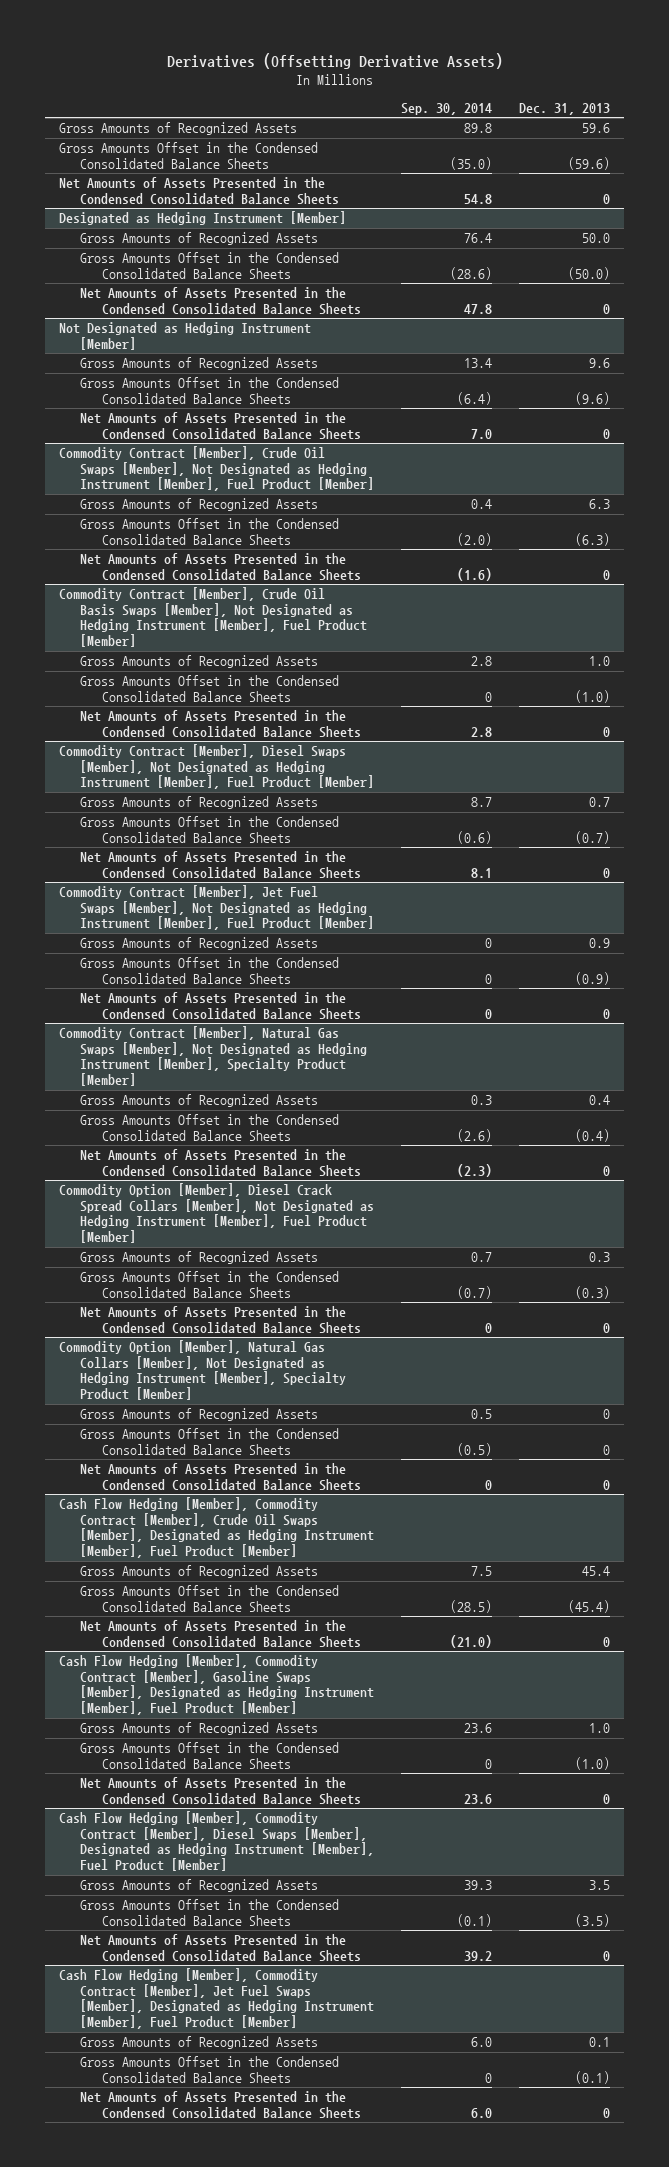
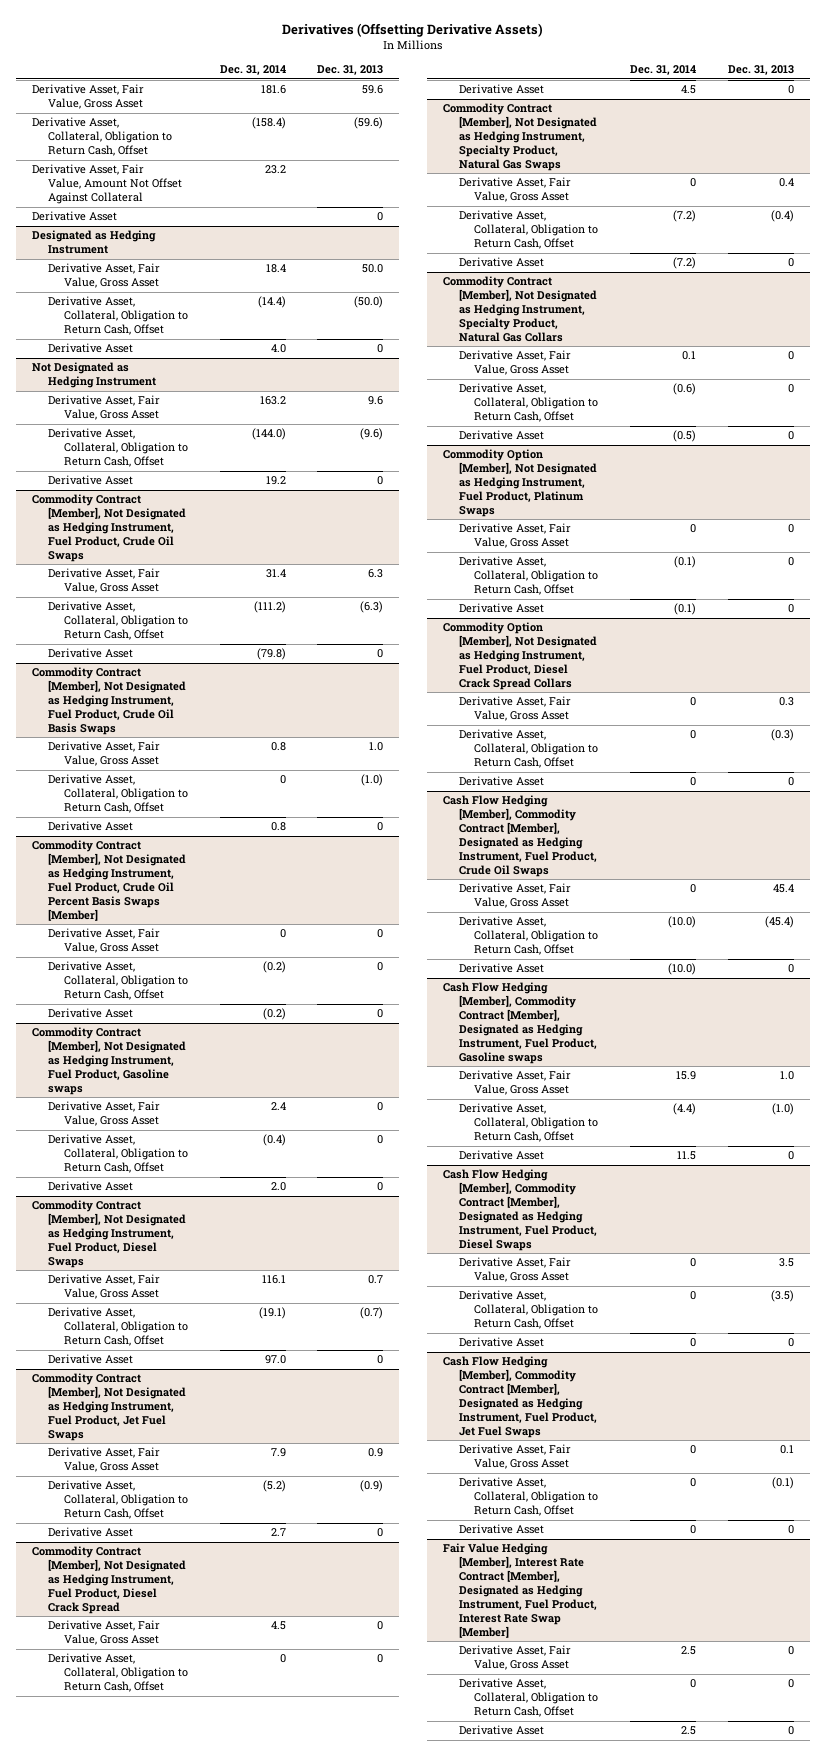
- | Sep. 30, 2014 | Dec. 31, 2013
+ | Dec. 31, 2014 | Dec. 31, 2013
- Gross Amounts of Recognized Assets | 89.8 | 59.6
- Gross Amounts Offset in the Condensed Consolidated Balance Sheets | (35.0) | (59.6)
- Net Amounts of Assets Presented in the Condensed Consolidated Balance Sheets | 54.8 | 0
- Designated as Hedging Instrument [Member]
- Gross Amounts of Recognized Assets | 76.4 | 50.0
- Gross Amounts Offset in the Condensed Consolidated Balance Sheets | (28.6) | (50.0)
- Net Amounts of Assets Presented in the Condensed Consolidated Balance Sheets | 47.8 | 0
- Not Designated as Hedging Instrument [Member]
- Gross Amounts of Recognized Assets | 13.4 | 9.6
- Gross Amounts Offset in the Condensed Consolidated Balance Sheets | (6.4) | (9.6)
- Net Amounts of Assets Presented in the Condensed Consolidated Balance Sheets | 7.0 | 0
- Commodity Contract [Member], Crude Oil Swaps [Member], Not Designated as Hedging Instrument [Member], Fuel Product [Member]
- Gross Amounts of Recognized Assets | 0.4 | 6.3
- Gross Amounts Offset in the Condensed Consolidated Balance Sheets | (2.0) | (6.3)
- Net Amounts of Assets Presented in the Condensed Consolidated Balance Sheets | (1.6) | 0
- Commodity Contract [Member], Crude Oil Basis Swaps [Member], Not Designated as Hedging Instrument [Member], Fuel Product [Member]
- Gross Amounts of Recognized Assets | 2.8 | 1.0
- Gross Amounts Offset in the Condensed Consolidated Balance Sheets | 0 | (1.0)
- Net Amounts of Assets Presented in the Condensed Consolidated Balance Sheets | 2.8 | 0
- Commodity Contract [Member], Diesel Swaps [Member], Not Designated as Hedging Instrument [Member], Fuel Product [Member]
- Gross Amounts of Recognized Assets | 8.7 | 0.7
- Gross Amounts Offset in the Condensed Consolidated Balance Sheets | (0.6) | (0.7)
- Net Amounts of Assets Presented in the Condensed Consolidated Balance Sheets | 8.1 | 0
- Commodity Contract [Member], Jet Fuel Swaps [Member], Not Designated as Hedging Instrument [Member], Fuel Product [Member]
- Gross Amounts of Recognized Assets | 0 | 0.9
- Gross Amounts Offset in the Condensed Consolidated Balance Sheets | 0 | (0.9)
- Net Amounts of Assets Presented in the Condensed Consolidated Balance Sheets | 0 | 0
- Commodity Contract [Member], Natural Gas Swaps [Member], Not Designated as Hedging Instrument [Member], Specialty Product [Member]
- Gross Amounts of Recognized Assets | 0.3 | 0.4
- Gross Amounts Offset in the Condensed Consolidated Balance Sheets | (2.6) | (0.4)
- Net Amounts of Assets Presented in the Condensed Consolidated Balance Sheets | (2.3) | 0
- Commodity Option [Member], Diesel Crack Spread Collars [Member], Not Designated as Hedging Instrument [Member], Fuel Product [Member]
- Gross Amounts of Recognized Assets | 0.7 | 0.3
- Gross Amounts Offset in the Condensed Consolidated Balance Sheets | (0.7) | (0.3)
- Net Amounts of Assets Presented in the Condensed Consolidated Balance Sheets | 0 | 0
- Commodity Option [Member], Natural Gas Collars [Member], Not Designated as Hedging Instrument [Member], Specialty Product [Member]
- Gross Amounts of Recognized Assets | 0.5 | 0
- Gross Amounts Offset in the Condensed Consolidated Balance Sheets | (0.5) | 0
- Net Amounts of Assets Presented in the Condensed Consolidated Balance Sheets | 0 | 0
- Cash Flow Hedging [Member], Commodity Contract [Member], Crude Oil Swaps [Member], Designated as Hedging Instrument [Member], Fuel Product [Member]
- Gross Amounts of Recognized Assets | 7.5 | 45.4
- Gross Amounts Offset in the Condensed Consolidated Balance Sheets | (28.5) | (45.4)
- Net Amounts of Assets Presented in the Condensed Consolidated Balance Sheets | (21.0) | 0
- Cash Flow Hedging [Member], Commodity Contract [Member], Gasoline Swaps [Member], Designated as Hedging Instrument [Member], Fuel Product [Member]
- Gross Amounts of Recognized Assets | 23.6 | 1.0
- Gross Amounts Offset in the Condensed Consolidated Balance Sheets | 0 | (1.0)
- Net Amounts of Assets Presented in the Condensed Consolidated Balance Sheets | 23.6 | 0
- Cash Flow Hedging [Member], Commodity Contract [Member], Diesel Swaps [Member], Designated as Hedging Instrument [Member], Fuel Product [Member]
- Gross Amounts of Recognized Assets | 39.3 | 3.5
- Gross Amounts Offset in the Condensed Consolidated Balance Sheets | (0.1) | (3.5)
- Net Amounts of Assets Presented in the Condensed Consolidated Balance Sheets | 39.2 | 0
- Cash Flow Hedging [Member], Commodity Contract [Member], Jet Fuel Swaps [Member], Designated as Hedging Instrument [Member], Fuel Product [Member]
- Gross Amounts of Recognized Assets | 6.0 | 0.1
- Gross Amounts Offset in the Condensed Consolidated Balance Sheets | 0 | (0.1)
- Net Amounts of Assets Presented in the Condensed Consolidated Balance Sheets | 6.0 | 0
+ Derivative Asset, Fair Value, Gross Asset | 181.6 | 59.6
+ Derivative Asset, Collateral, Obligation to Return Cash, Offset | (158.4) | (59.6)
+ Derivative Asset, Fair Value, Amount Not Offset Against Collateral | 23.2 |
+ Derivative Asset | | 0
+ Designated as Hedging Instrument
+ Derivative Asset, Fair Value, Gross Asset | 18.4 | 50.0
+ Derivative Asset, Collateral, Obligation to Return Cash, Offset | (14.4) | (50.0)
+ Derivative Asset | 4.0 | 0
+ Not Designated as Hedging Instrument
+ Derivative Asset, Fair Value, Gross Asset | 163.2 | 9.6
+ Derivative Asset, Collateral, Obligation to Return Cash, Offset | (144.0) | (9.6)
+ Derivative Asset | 19.2 | 0
+ Commodity Contract [Member], Not Designated as Hedging Instrument, Fuel Product, Crude Oil Swaps
+ Derivative Asset, Fair Value, Gross Asset | 31.4 | 6.3
+ Derivative Asset, Collateral, Obligation to Return Cash, Offset | (111.2) | (6.3)
+ Derivative Asset | (79.8) | 0
+ Commodity Contract [Member], Not Designated as Hedging Instrument, Fuel Product, Crude Oil Basis Swaps
+ Derivative Asset, Fair Value, Gross Asset | 0.8 | 1.0
+ Derivative Asset, Collateral, Obligation to Return Cash, Offset | 0 | (1.0)
+ Derivative Asset | 0.8 | 0
+ Commodity Contract [Member], Not Designated as Hedging Instrument, Fuel Product, Crude Oil Percent Basis Swaps [Member]
+ Derivative Asset, Fair Value, Gross Asset | 0 | 0
+ Derivative Asset, Collateral, Obligation to Return Cash, Offset | (0.2) | 0
+ Derivative Asset | (0.2) | 0
+ Commodity Contract [Member], Not Designated as Hedging Instrument, Fuel Product, Gasoline swaps
+ Derivative Asset, Fair Value, Gross Asset | 2.4 | 0
+ Derivative Asset, Collateral, Obligation to Return Cash, Offset | (0.4) | 0
+ Derivative Asset | 2.0 | 0
+ Commodity Contract [Member], Not Designated as Hedging Instrument, Fuel Product, Diesel Swaps
+ Derivative Asset, Fair Value, Gross Asset | 116.1 | 0.7
+ Derivative Asset, Collateral, Obligation to Return Cash, Offset | (19.1) | (0.7)
+ Derivative Asset | 97.0 | 0
+ Commodity Contract [Member], Not Designated as Hedging Instrument, Fuel Product, Jet Fuel Swaps
+ Derivative Asset, Fair Value, Gross Asset | 7.9 | 0.9
+ Derivative Asset, Collateral, Obligation to Return Cash, Offset | (5.2) | (0.9)
+ Derivative Asset | 2.7 | 0
+ Commodity Contract [Member], Not Designated as Hedging Instrument, Fuel Product, Diesel Crack Spread
+ Derivative Asset, Fair Value, Gross Asset | 4.5 | 0
+ Derivative Asset, Collateral, Obligation to Return Cash, Offset | 0 | 0
+ Derivative Asset | 4.5 | 0
+ Commodity Contract [Member], Not Designated as Hedging Instrument, Specialty Product, Natural Gas Swaps
+ Derivative Asset, Fair Value, Gross Asset | 0 | 0.4
+ Derivative Asset, Collateral, Obligation to Return Cash, Offset | (7.2) | (0.4)
+ Derivative Asset | (7.2) | 0
+ Commodity Contract [Member], Not Designated as Hedging Instrument, Specialty Product, Natural Gas Collars
+ Derivative Asset, Fair Value, Gross Asset | 0.1 | 0
+ Derivative Asset, Collateral, Obligation to Return Cash, Offset | (0.6) | 0
+ Derivative Asset | (0.5) | 0
+ Commodity Option [Member], Not Designated as Hedging Instrument, Fuel Product, Platinum Swaps
+ Derivative Asset, Fair Value, Gross Asset | 0 | 0
+ Derivative Asset, Collateral, Obligation to Return Cash, Offset | (0.1) | 0
+ Derivative Asset | (0.1) | 0
+ Commodity Option [Member], Not Designated as Hedging Instrument, Fuel Product, Diesel Crack Spread Collars
+ Derivative Asset, Fair Value, Gross Asset | 0 | 0.3
+ Derivative Asset, Collateral, Obligation to Return Cash, Offset | 0 | (0.3)
+ Derivative Asset | 0 | 0
+ Cash Flow Hedging [Member], Commodity Contract [Member], Designated as Hedging Instrument, Fuel Product, Crude Oil Swaps
+ Derivative Asset, Fair Value, Gross Asset | 0 | 45.4
+ Derivative Asset, Collateral, Obligation to Return Cash, Offset | (10.0) | (45.4)
+ Derivative Asset | (10.0) | 0
+ Cash Flow Hedging [Member], Commodity Contract [Member], Designated as Hedging Instrument, Fuel Product, Gasoline swaps
+ Derivative Asset, Fair Value, Gross Asset | 15.9 | 1.0
+ Derivative Asset, Collateral, Obligation to Return Cash, Offset | (4.4) | (1.0)
+ Derivative Asset | 11.5 | 0
+ Cash Flow Hedging [Member], Commodity Contract [Member], Designated as Hedging Instrument, Fuel Product, Diesel Swaps
+ Derivative Asset, Fair Value, Gross Asset | 0 | 3.5
+ Derivative Asset, Collateral, Obligation to Return Cash, Offset | 0 | (3.5)
+ Derivative Asset | 0 | 0
+ Cash Flow Hedging [Member], Commodity Contract [Member], Designated as Hedging Instrument, Fuel Product, Jet Fuel Swaps
+ Derivative Asset, Fair Value, Gross Asset | 0 | 0.1
+ Derivative Asset, Collateral, Obligation to Return Cash, Offset | 0 | (0.1)
+ Derivative Asset | 0 | 0
+ Fair Value Hedging [Member], Interest Rate Contract [Member], Designated as Hedging Instrument, Fuel Product, Interest Rate Swap [Member]
+ Derivative Asset, Fair Value, Gross Asset | 2.5 | 0
+ Derivative Asset, Collateral, Obligation to Return Cash, Offset | 0 | 0
+ Derivative Asset | 2.5 | 0

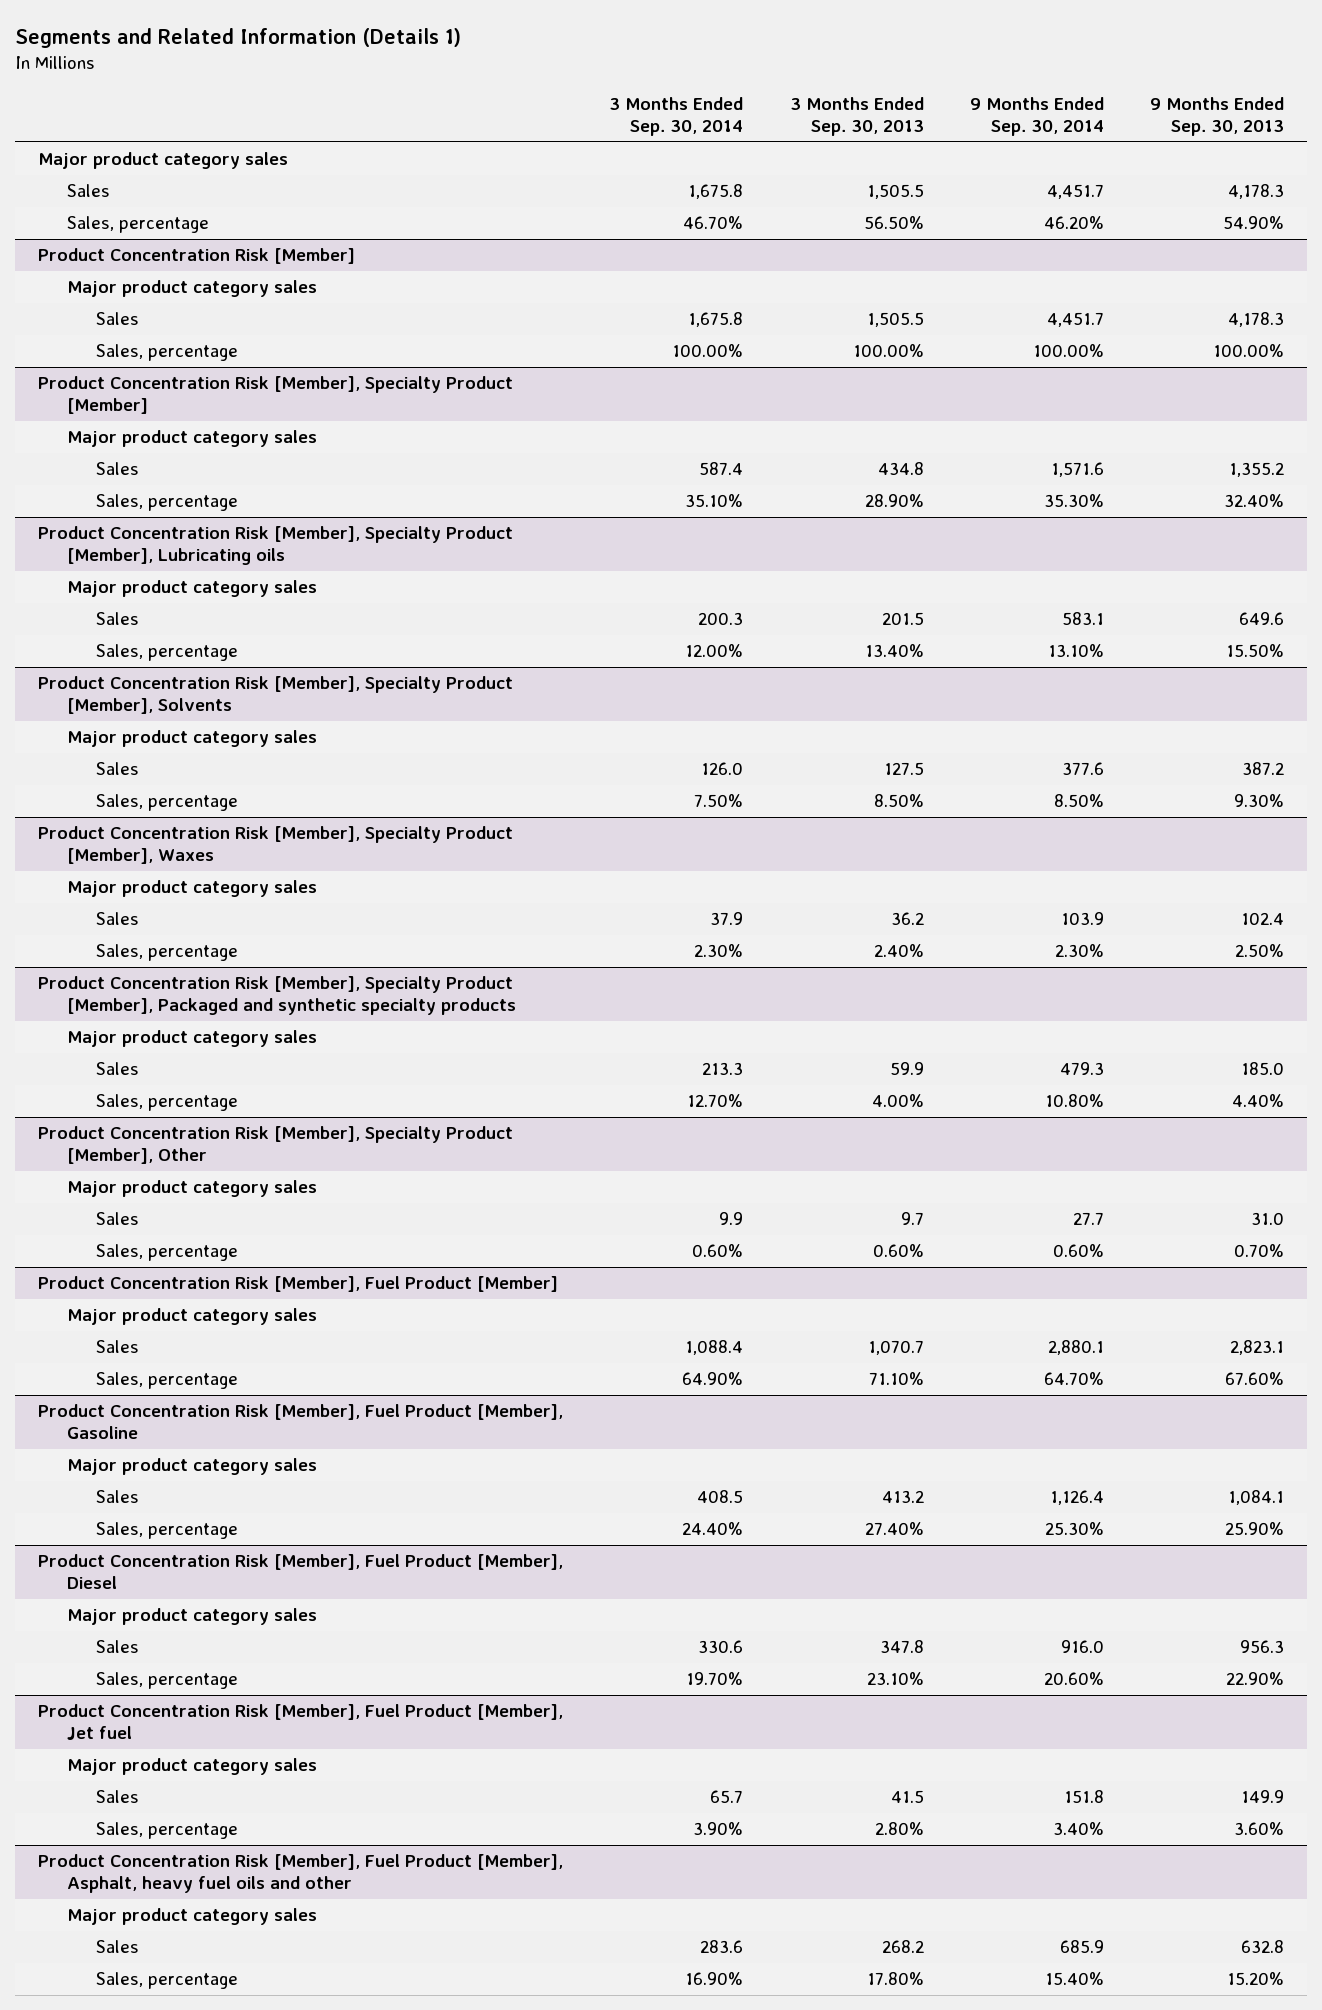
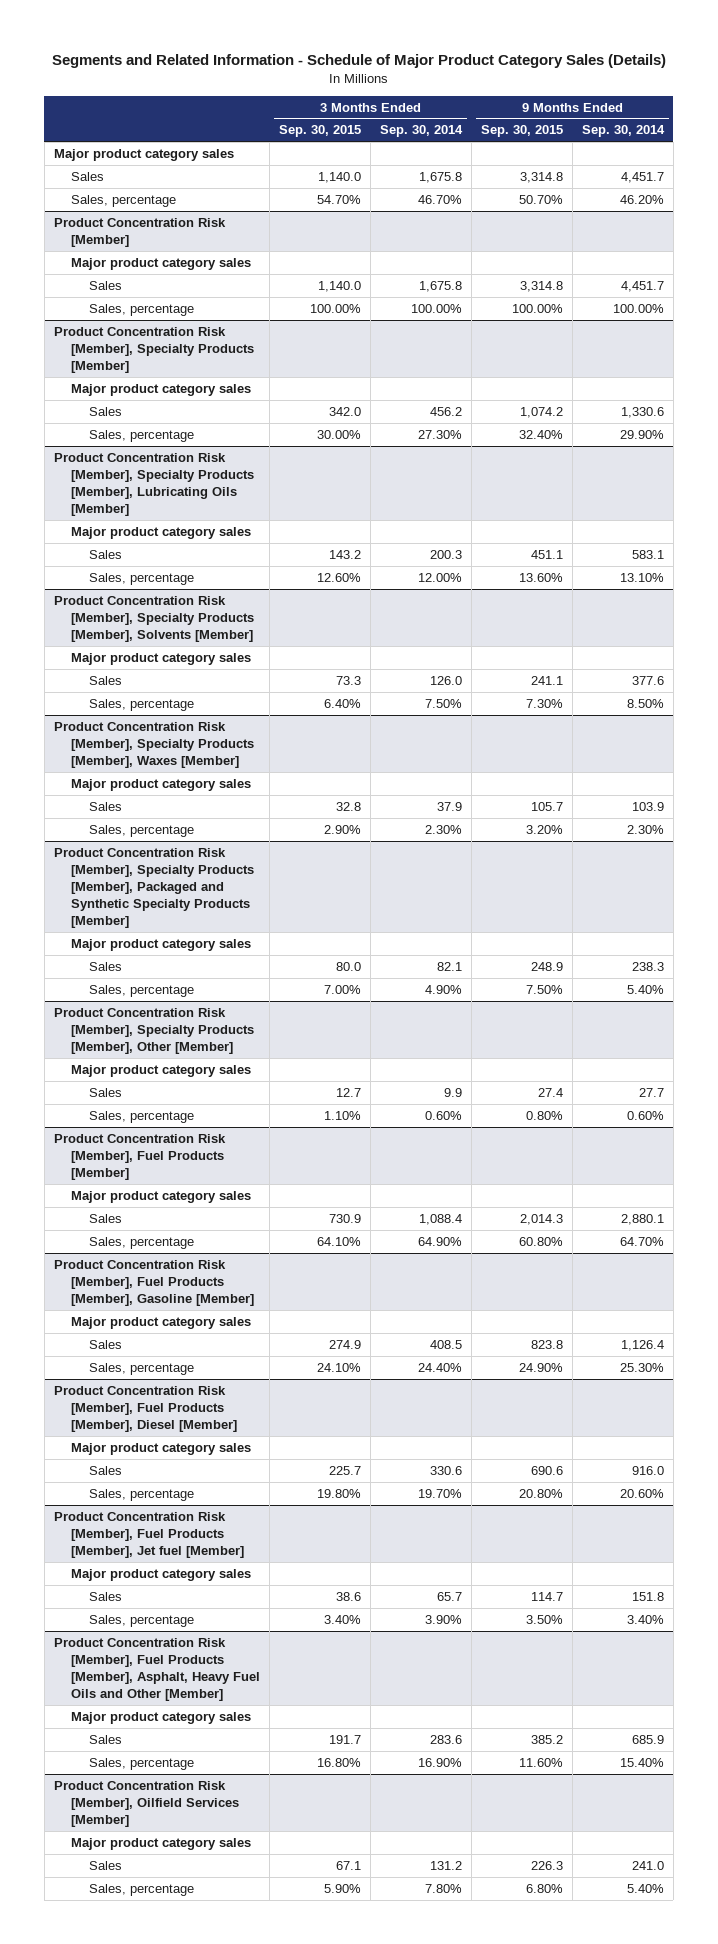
- Segments and Related Information (Details 1)
+ Segments and Related Information - Schedule of Major Product Category Sales (Details)
- | 3 Months Ended Sep. 30, 2014 | 3 Months Ended Sep. 30, 2013 | 9 Months Ended Sep. 30, 2014 | 9 Months Ended Sep. 30, 2013
+ | 3 Months Ended Sep. 30, 2015 | 3 Months Ended Sep. 30, 2014 | 9 Months Ended Sep. 30, 2015 | 9 Months Ended Sep. 30, 2014
- Product Concentration Risk [Member], Specialty Product [Member]
+ Product Concentration Risk [Member], Specialty Products [Member]
- Sales | 587.4 | 434.8 | 1,571.6 | 1,355.2
- Sales, percentage | 35.10% | 28.90% | 35.30% | 32.40%
- Product Concentration Risk [Member], Specialty Product [Member], Lubricating oils
+ Sales | 342.0 | 456.2 | 1,074.2 | 1,330.6
+ Sales, percentage | 30.00% | 27.30% | 32.40% | 29.90%
+ Product Concentration Risk [Member], Specialty Products [Member], Lubricating Oils [Member]
- Product Concentration Risk [Member], Specialty Product [Member], Solvents
+ Product Concentration Risk [Member], Specialty Products [Member], Solvents [Member]
- Product Concentration Risk [Member], Specialty Product [Member], Waxes
+ Product Concentration Risk [Member], Specialty Products [Member], Waxes [Member]
- Product Concentration Risk [Member], Specialty Product [Member], Packaged and synthetic specialty products
+ Product Concentration Risk [Member], Specialty Products [Member], Packaged and Synthetic Specialty Products [Member]
- Sales | 213.3 | 59.9 | 479.3 | 185.0
- Sales, percentage | 12.70% | 4.00% | 10.80% | 4.40%
- Product Concentration Risk [Member], Specialty Product [Member], Other
+ Sales | 80.0 | 82.1 | 248.9 | 238.3
+ Sales, percentage | 7.00% | 4.90% | 7.50% | 5.40%
+ Product Concentration Risk [Member], Specialty Products [Member], Other [Member]
- Product Concentration Risk [Member], Fuel Product [Member]
+ Product Concentration Risk [Member], Fuel Products [Member]
- Product Concentration Risk [Member], Fuel Product [Member], Gasoline
+ Product Concentration Risk [Member], Fuel Products [Member], Gasoline [Member]
- Product Concentration Risk [Member], Fuel Product [Member], Diesel
+ Product Concentration Risk [Member], Fuel Products [Member], Diesel [Member]
- Product Concentration Risk [Member], Fuel Product [Member], Jet fuel
+ Product Concentration Risk [Member], Fuel Products [Member], Jet fuel [Member]
- Product Concentration Risk [Member], Fuel Product [Member], Asphalt, heavy fuel oils and other
+ Product Concentration Risk [Member], Fuel Products [Member], Asphalt, Heavy Fuel Oils and Other [Member]
+ Product Concentration Risk [Member], Oilfield Services [Member]
+ Major product category sales
+ Sales | 67.1 | 131.2 | 226.3 | 241.0
+ Sales, percentage | 5.90% | 7.80% | 6.80% | 5.40%

